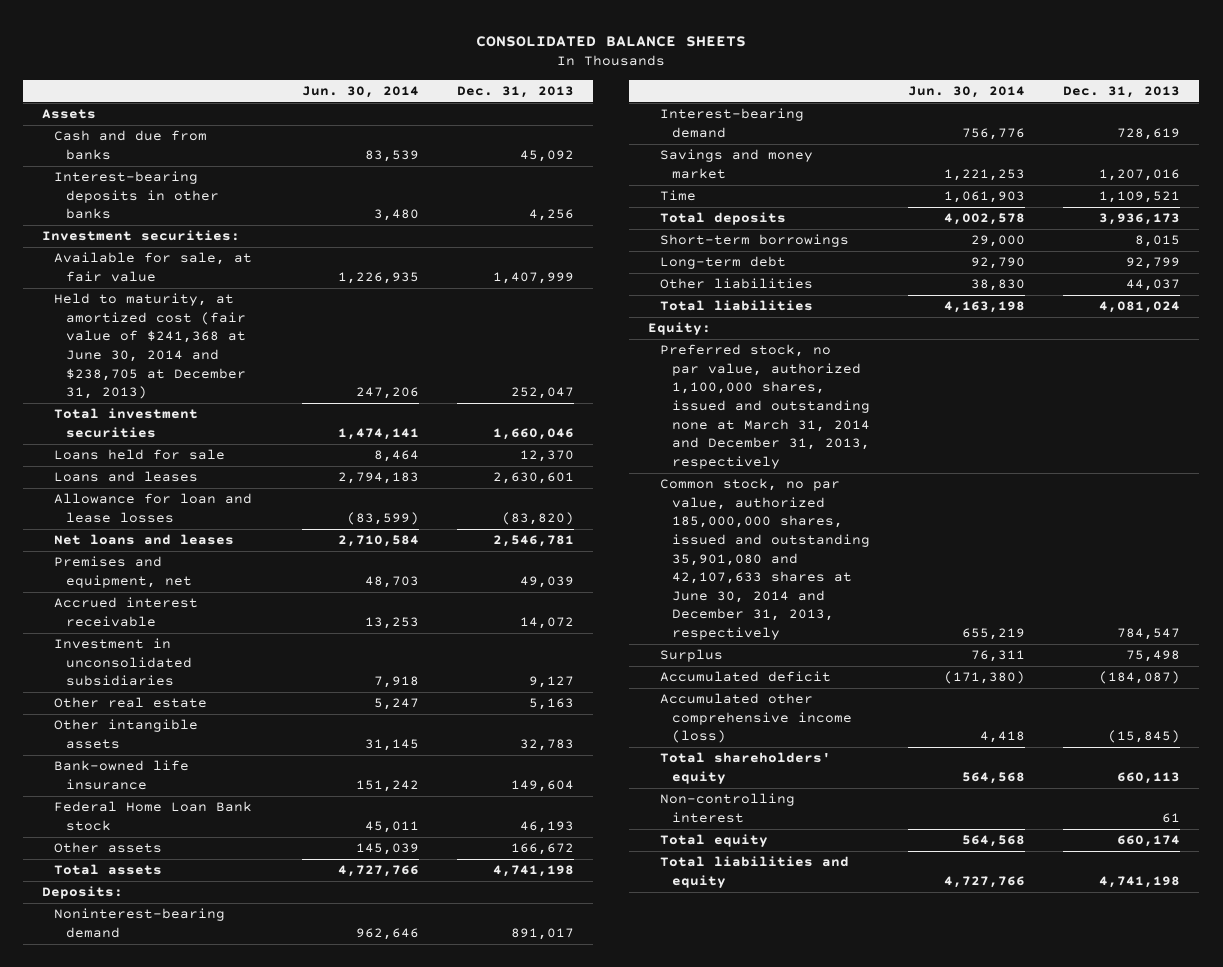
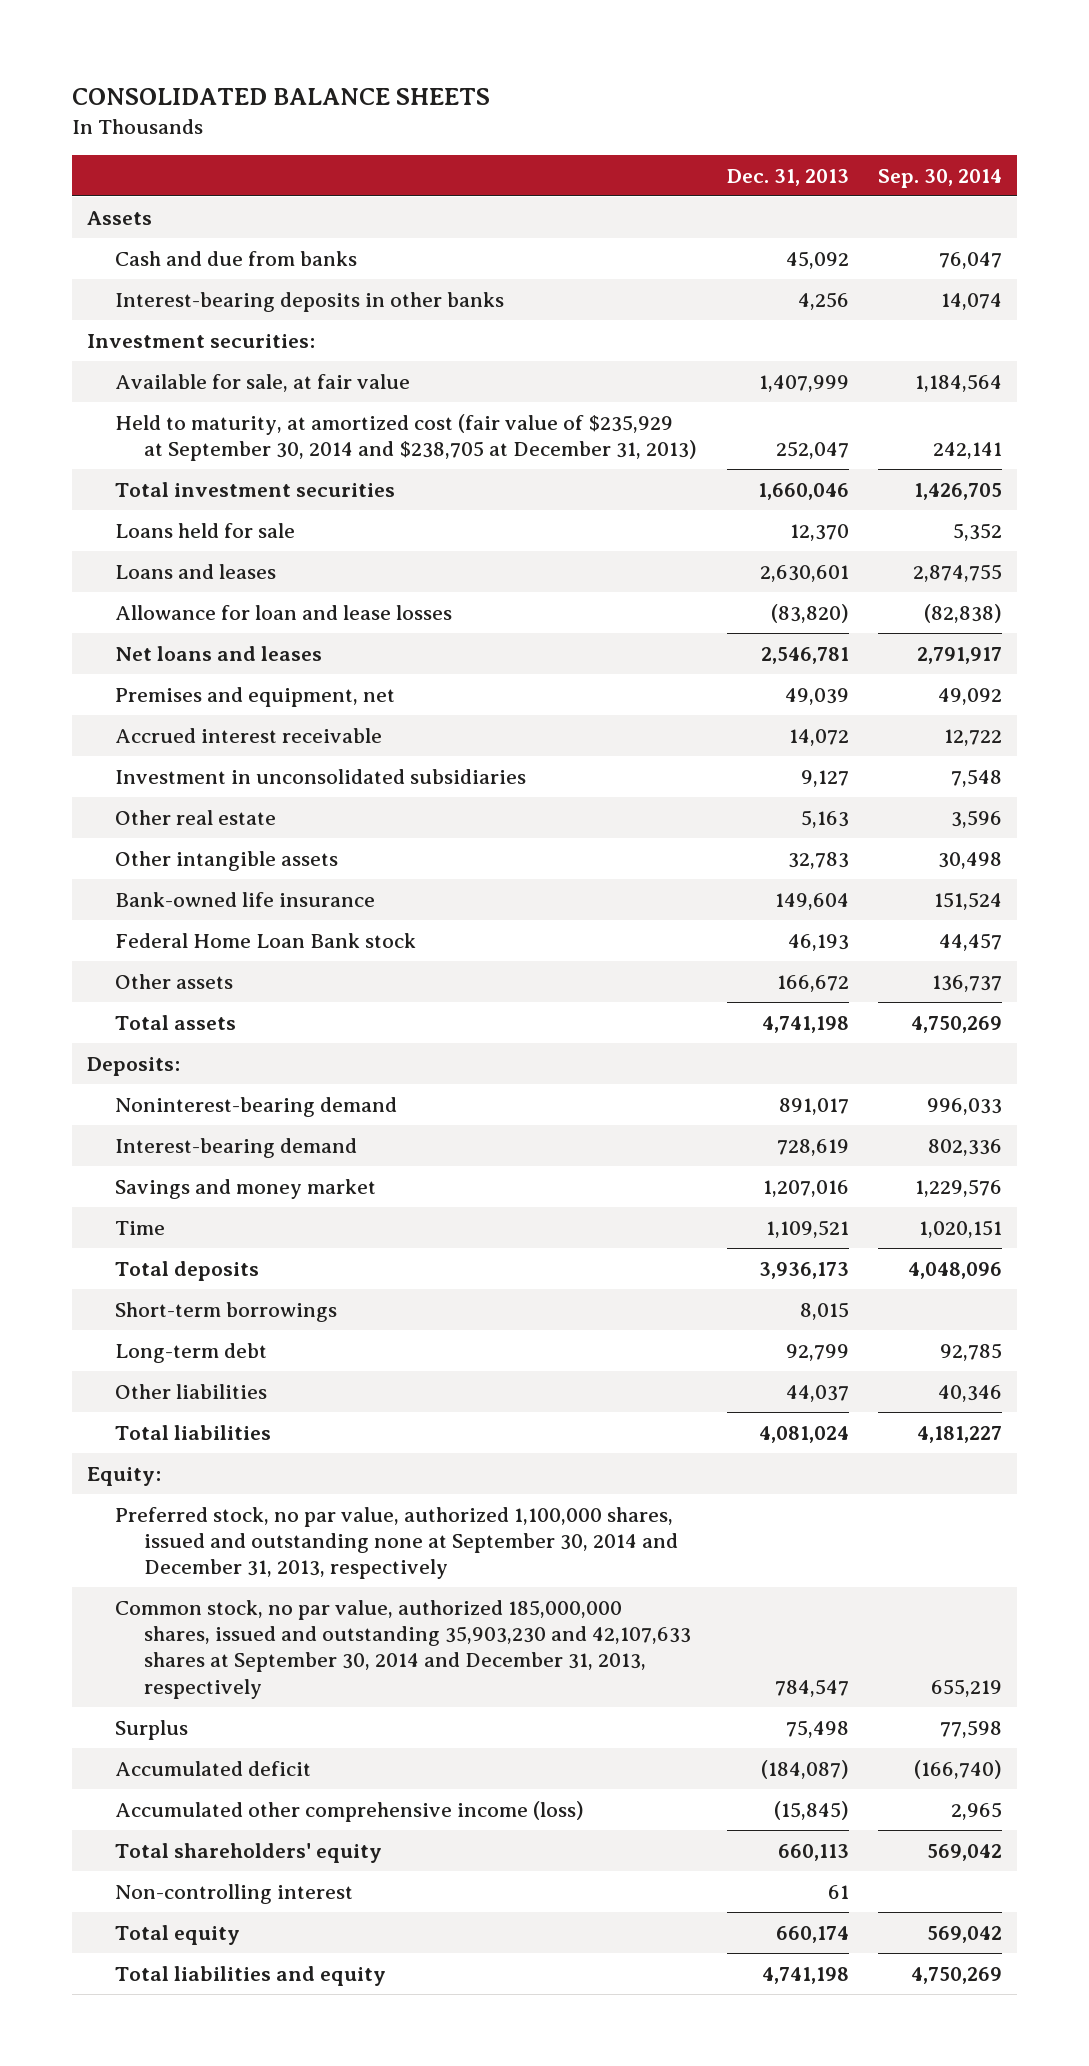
- | Jun. 30, 2014 | Dec. 31, 2013
+ | Dec. 31, 2013 | Sep. 30, 2014
- Held to maturity, at amortized cost (fair value of $241,368 at June 30, 2014 and $238,705 at December 31, 2013) | 247,206 | 252,047
+ Held to maturity, at amortized cost (fair value of $235,929 at September 30, 2014 and $238,705 at December 31, 2013) | 252,047 | 242,141
- Preferred stock, no par value, authorized 1,100,000 shares, issued and outstanding none at March 31, 2014 and December 31, 2013, respectively
- Common stock, no par value, authorized 185,000,000 shares, issued and outstanding 35,901,080 and 42,107,633 shares at June 30, 2014 and December 31, 2013, respectively | 655,219 | 784,547
+ Preferred stock, no par value, authorized 1,100,000 shares, issued and outstanding none at September 30, 2014 and December 31, 2013, respectively
+ Common stock, no par value, authorized 185,000,000 shares, issued and outstanding 35,903,230 and 42,107,633 shares at September 30, 2014 and December 31, 2013, respectively | 784,547 | 655,219

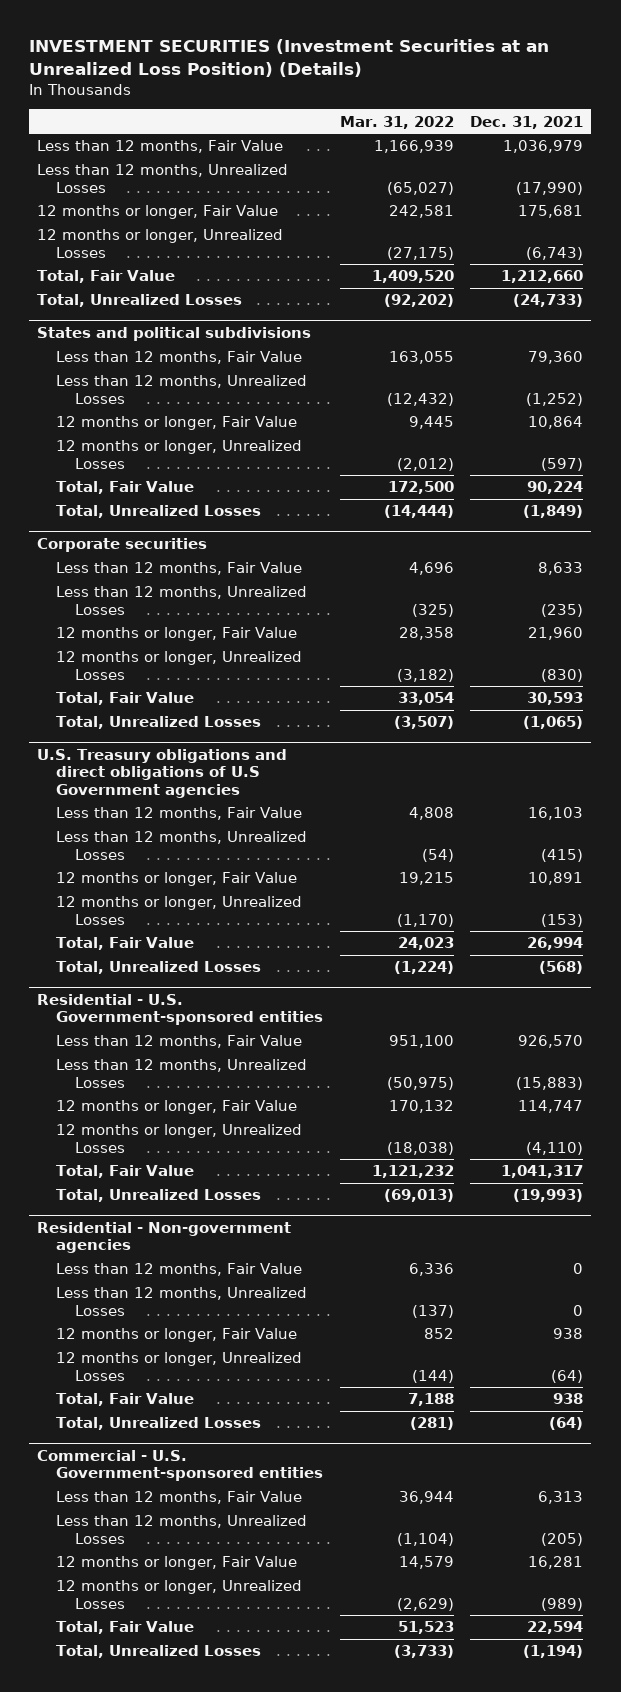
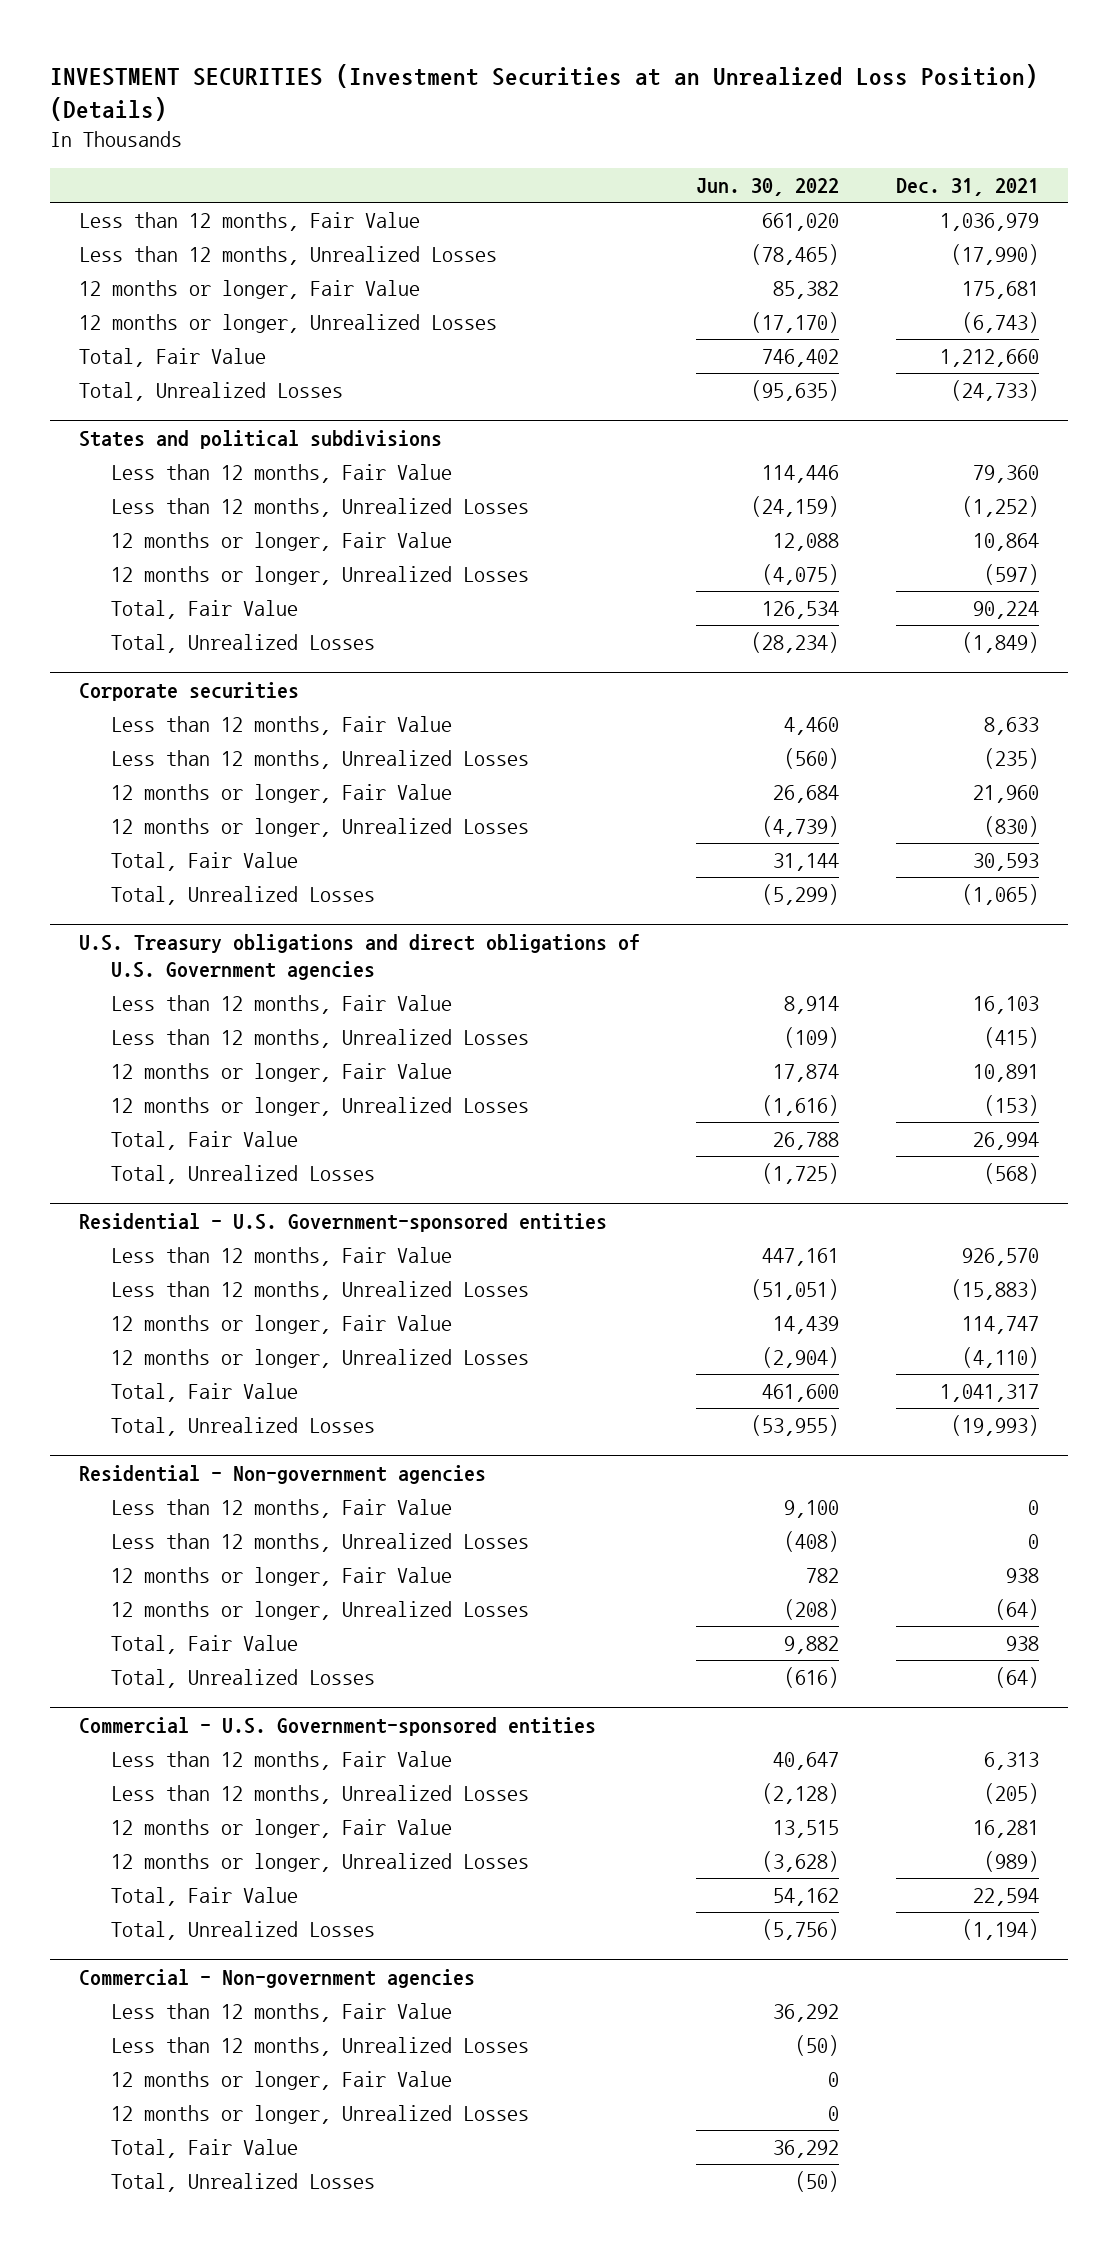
- | Mar. 31, 2022 | Dec. 31, 2021
+ | Jun. 30, 2022 | Dec. 31, 2021
- U.S. Treasury obligations and direct obligations of U.S Government agencies
+ U.S. Treasury obligations and direct obligations of U.S. Government agencies
+ Commercial - Non-government agencies
+ Less than 12 months, Fair Value | 36,292 |
+ Less than 12 months, Unrealized Losses | (50) |
+ 12 months or longer, Fair Value | 0 |
+ 12 months or longer, Unrealized Losses | 0 |
+ Total, Fair Value | 36,292 |
+ Total, Unrealized Losses | (50) |

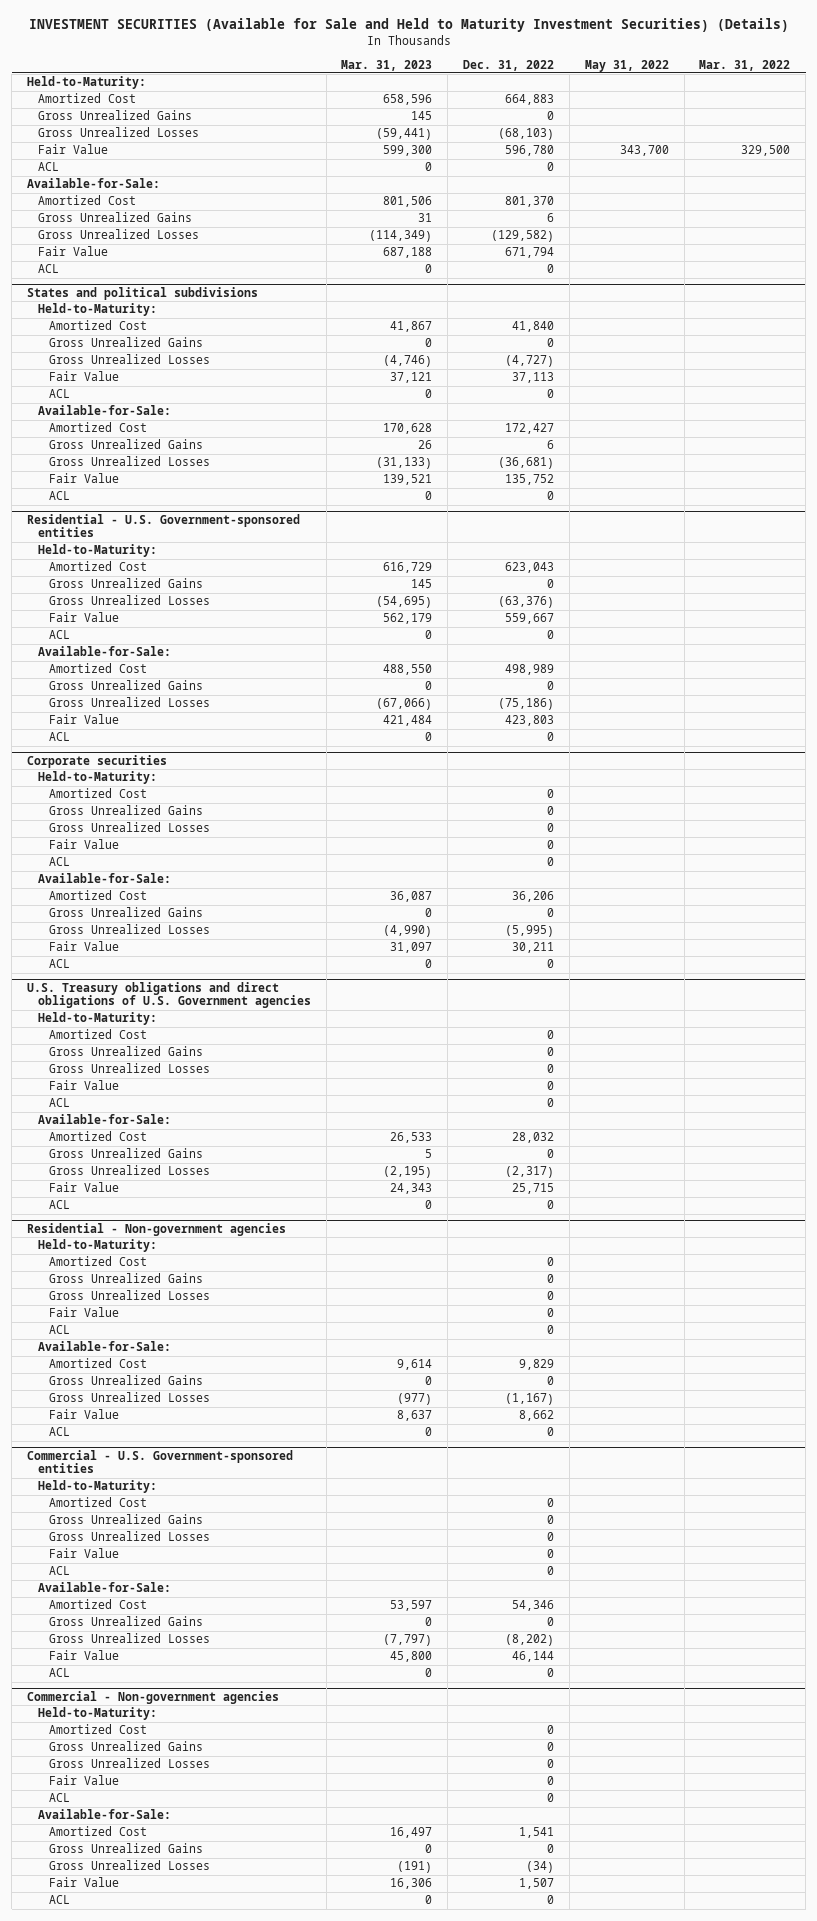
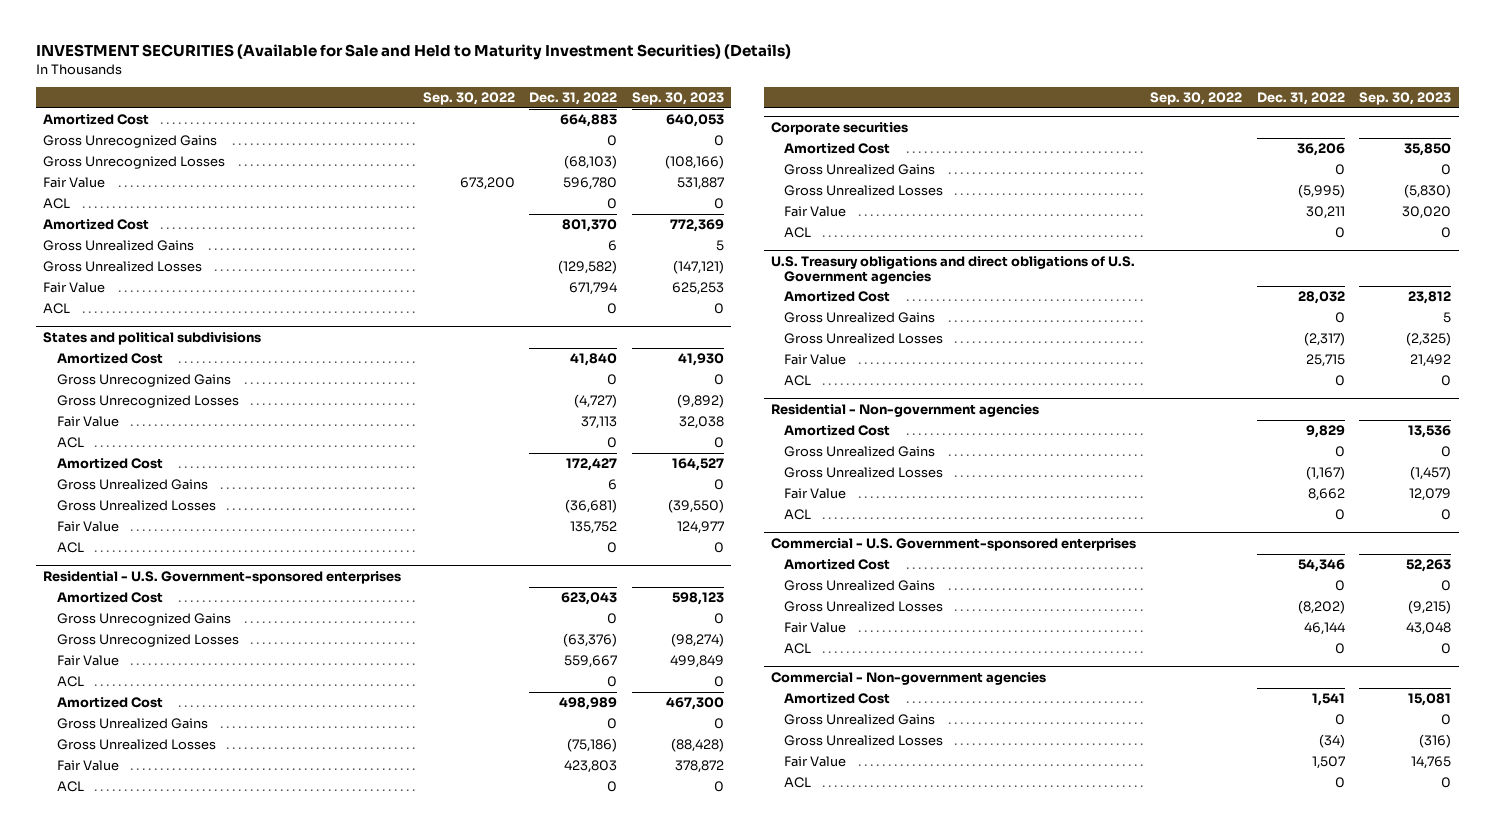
- | Mar. 31, 2023 | Dec. 31, 2022 | May 31, 2022 | Mar. 31, 2022
+ | Sep. 30, 2022 | Dec. 31, 2022 | Sep. 30, 2023
- Held-to-Maturity:
- Gross Unrealized Gains | 145 | 0 | |
- Gross Unrealized Losses | (59,441) | (68,103) | |
+ Gross Unrecognized Gains | | 0 | 0
+ Gross Unrecognized Losses | | (68,103) | (108,166)
- Available-for-Sale:
@ States and political subdivisions
- Held-to-Maturity:
- Gross Unrealized Gains | 0 | 0 | |
- Gross Unrealized Losses | (4,746) | (4,727) | |
+ Gross Unrecognized Gains | | 0 | 0
+ Gross Unrecognized Losses | | (4,727) | (9,892)
- Available-for-Sale:
- Residential - U.S. Government-sponsored entities
- Held-to-Maturity:
+ Residential - U.S. Government-sponsored enterprises
- Gross Unrealized Gains | 145 | 0 | |
- Gross Unrealized Losses | (54,695) | (63,376) | |
+ Gross Unrecognized Gains | | 0 | 0
+ Gross Unrecognized Losses | | (63,376) | (98,274)
- Available-for-Sale:
@ Corporate securities
- Held-to-Maturity:
- Amortized Cost | | 0 | |
- Gross Unrealized Gains | | 0 | |
- Gross Unrealized Losses | | 0 | |
- Fair Value | | 0 | |
- ACL | | 0 | |
- Available-for-Sale:
@ U.S. Treasury obligations and direct obligations of U.S. Government agencies
- Held-to-Maturity:
- Amortized Cost | | 0 | |
- Gross Unrealized Gains | | 0 | |
- Gross Unrealized Losses | | 0 | |
- Fair Value | | 0 | |
- ACL | | 0 | |
- Available-for-Sale:
@ Residential - Non-government agencies
- Held-to-Maturity:
- Amortized Cost | | 0 | |
- Gross Unrealized Gains | | 0 | |
- Gross Unrealized Losses | | 0 | |
- Fair Value | | 0 | |
- ACL | | 0 | |
- Available-for-Sale:
- Commercial - U.S. Government-sponsored entities
- Held-to-Maturity:
- Amortized Cost | | 0 | |
- Gross Unrealized Gains | | 0 | |
- Gross Unrealized Losses | | 0 | |
- Fair Value | | 0 | |
- ACL | | 0 | |
- Available-for-Sale:
+ Commercial - U.S. Government-sponsored enterprises
@ Commercial - Non-government agencies
- Held-to-Maturity:
- Amortized Cost | | 0 | |
- Gross Unrealized Gains | | 0 | |
- Gross Unrealized Losses | | 0 | |
- Fair Value | | 0 | |
- ACL | | 0 | |
- Available-for-Sale:

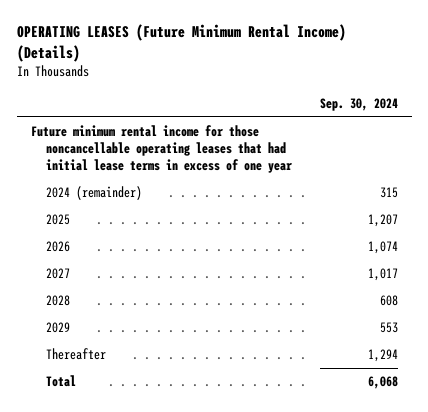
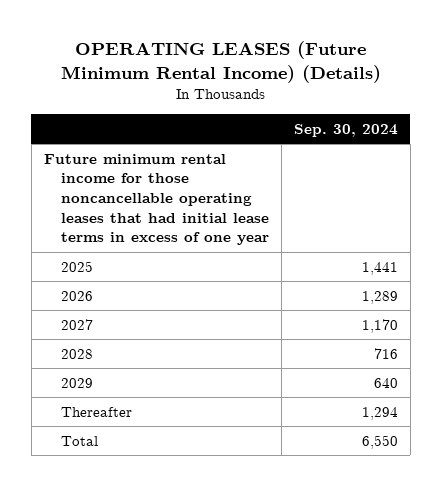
- 2024 (remainder) | 315
- 2025 | 1,207
- 2026 | 1,074
- 2027 | 1,017
- 2028 | 608
- 2029 | 553
+ 2025 | 1,441
+ 2026 | 1,289
+ 2027 | 1,170
+ 2028 | 716
+ 2029 | 640
- Total | 6,068
+ Total | 6,550

